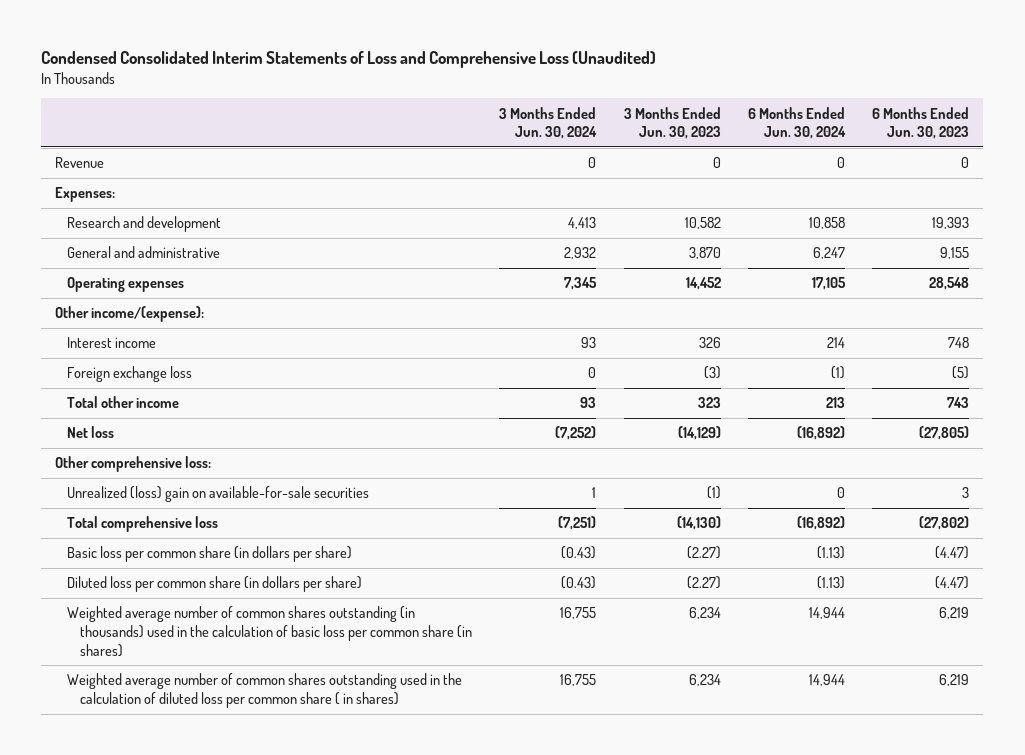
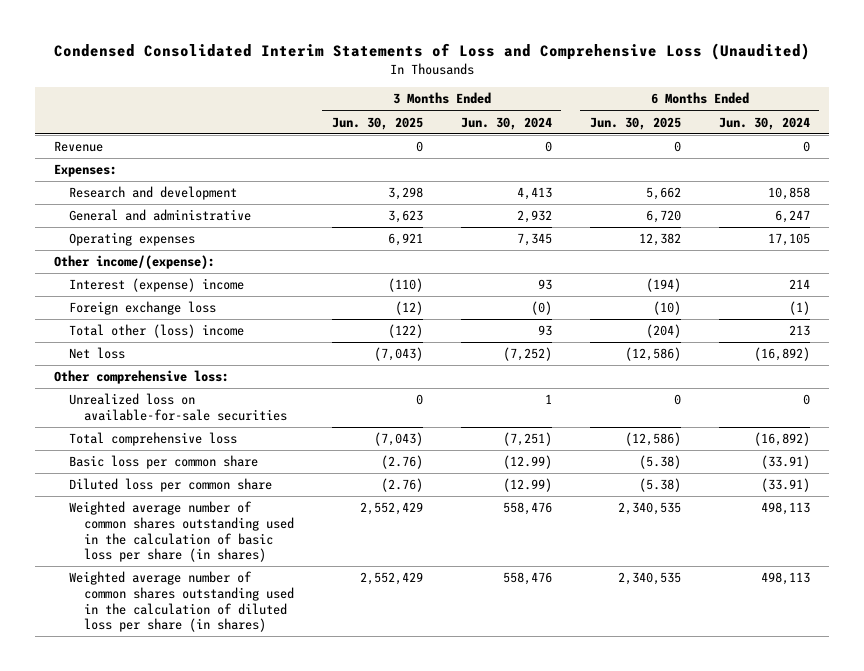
- | 3 Months Ended Jun. 30, 2024 | 3 Months Ended Jun. 30, 2023 | 6 Months Ended Jun. 30, 2024 | 6 Months Ended Jun. 30, 2023
+ | 3 Months Ended Jun. 30, 2025 | 3 Months Ended Jun. 30, 2024 | 6 Months Ended Jun. 30, 2025 | 6 Months Ended Jun. 30, 2024
- Interest income | 93 | 326 | 214 | 748
- Foreign exchange loss | 0 | (3) | (1) | (5)
- Total other income | 93 | 323 | 213 | 743
+ Interest (expense) income | (110) | 93 | (194) | 214
+ Foreign exchange loss | (12) | (0) | (10) | (1)
+ Total other (loss) income | (122) | 93 | (204) | 213
- Unrealized (loss) gain on available-for-sale securities | 1 | (1) | 0 | 3
+ Unrealized loss on available-for-sale securities | 0 | 1 | 0 | 0
- Basic loss per common share (in dollars per share) | (0.43) | (2.27) | (1.13) | (4.47)
- Diluted loss per common share (in dollars per share) | (0.43) | (2.27) | (1.13) | (4.47)
- Weighted average number of common shares outstanding (in thousands) used in the calculation of basic loss per common share (in shares) | 16,755 | 6,234 | 14,944 | 6,219
- Weighted average number of common shares outstanding used in the calculation of diluted loss per common share ( in shares) | 16,755 | 6,234 | 14,944 | 6,219
+ Basic loss per common share | (2.76) | (12.99) | (5.38) | (33.91)
+ Diluted loss per common share | (2.76) | (12.99) | (5.38) | (33.91)
+ Weighted average number of common shares outstanding used in the calculation of basic loss per share (in shares) | 2,552,429 | 558,476 | 2,340,535 | 498,113
+ Weighted average number of common shares outstanding used in the calculation of diluted loss per share (in shares) | 2,552,429 | 558,476 | 2,340,535 | 498,113

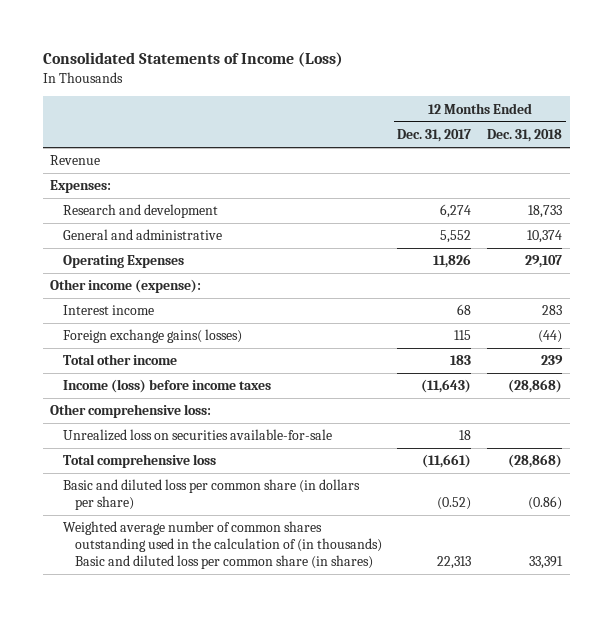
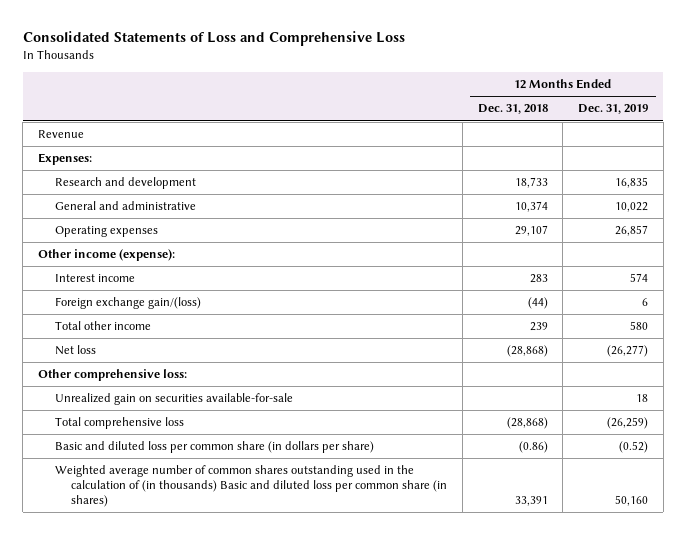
- Consolidated Statements of Income (Loss)
+ Consolidated Statements of Loss and Comprehensive Loss
- | 12 Months Ended Dec. 31, 2017 | 12 Months Ended Dec. 31, 2018
+ | 12 Months Ended Dec. 31, 2018 | 12 Months Ended Dec. 31, 2019
- Operating Expenses | 11,826 | 29,107
+ Operating expenses | 29,107 | 26,857
- Foreign exchange gains( losses) | 115 | (44)
+ Foreign exchange gain/(loss) | (44) | 6
- Income (loss) before income taxes | (11,643) | (28,868)
+ Net loss | (28,868) | (26,277)
- Unrealized loss on securities available-for-sale | 18 |
+ Unrealized gain on securities available-for-sale | | 18

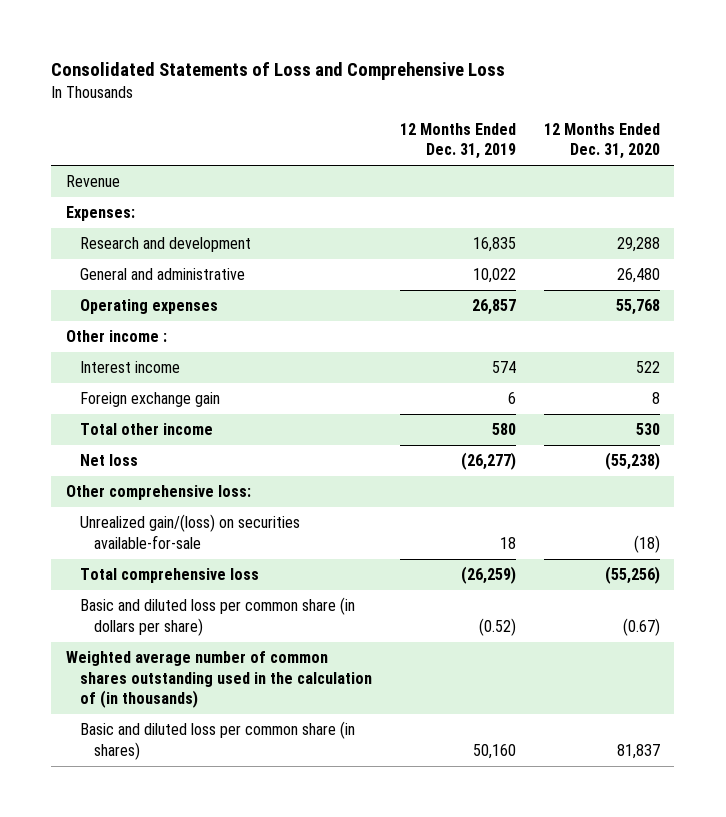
- | 12 Months Ended Dec. 31, 2018 | 12 Months Ended Dec. 31, 2019
+ | 12 Months Ended Dec. 31, 2019 | 12 Months Ended Dec. 31, 2020
- Other income (expense):
+ Other income :
- Foreign exchange gain/(loss) | (44) | 6
+ Foreign exchange gain | 6 | 8
- Unrealized gain on securities available-for-sale | | 18
+ Unrealized gain/(loss) on securities available-for-sale | 18 | (18)
- Weighted average number of common shares outstanding used in the calculation of (in thousands) Basic and diluted loss per common share (in shares) | 33,391 | 50,160
+ Weighted average number of common shares outstanding used in the calculation of (in thousands)
+ Basic and diluted loss per common share (in shares) | 50,160 | 81,837

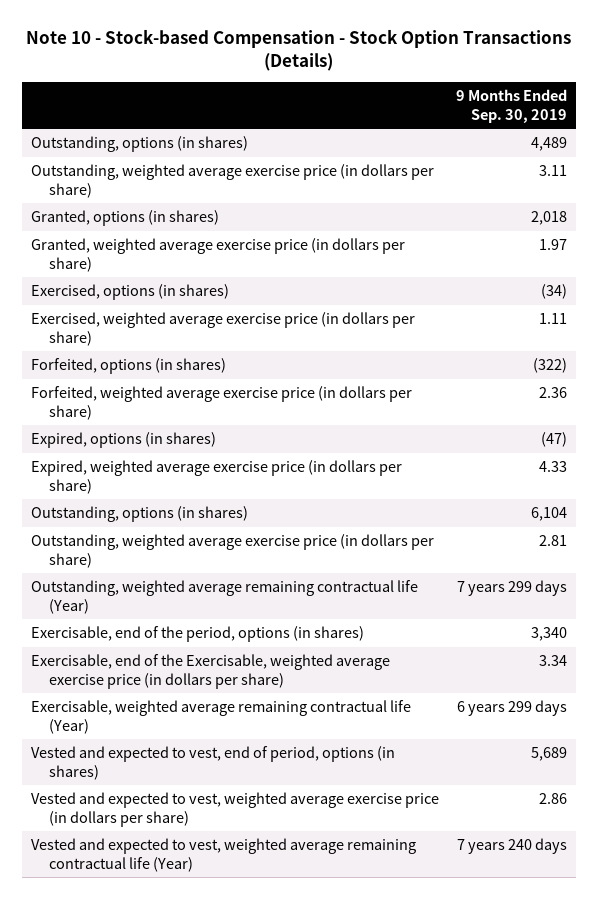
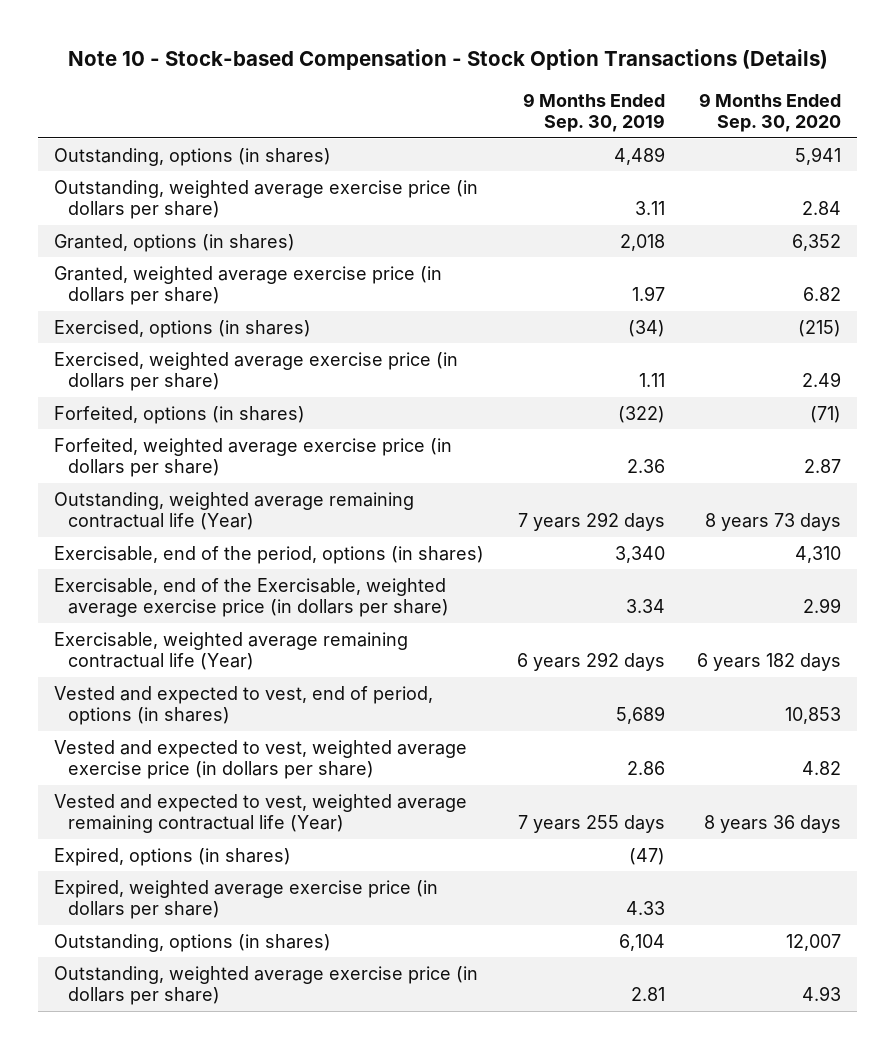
- | 9 Months Ended Sep. 30, 2019
+ | 9 Months Ended Sep. 30, 2019 | 9 Months Ended Sep. 30, 2020
- Outstanding, weighted average remaining contractual life (Year) | 7 years 299 days
+ Outstanding, weighted average remaining contractual life (Year) | 7 years 292 days | 8 years 73 days
- Exercisable, weighted average remaining contractual life (Year) | 6 years 299 days
+ Exercisable, weighted average remaining contractual life (Year) | 6 years 292 days | 6 years 182 days
- Vested and expected to vest, weighted average remaining contractual life (Year) | 7 years 240 days
+ Vested and expected to vest, weighted average remaining contractual life (Year) | 7 years 255 days | 8 years 36 days
moved down: Expired, options (in shares) | (47) |
moved down: Expired, weighted average exercise price (in dollars per share) | 4.33 |
moved down: Outstanding, options (in shares) | 6,104 | 12,007
moved down: Outstanding, weighted average exercise price (in dollars per share) | 2.81 | 4.93

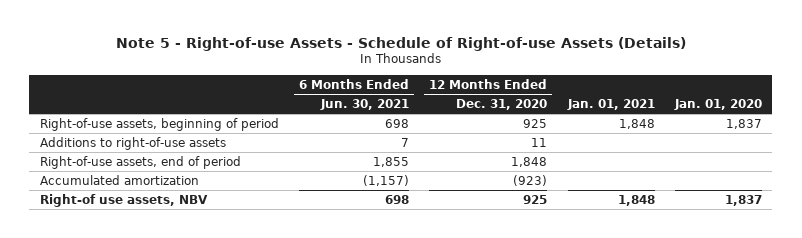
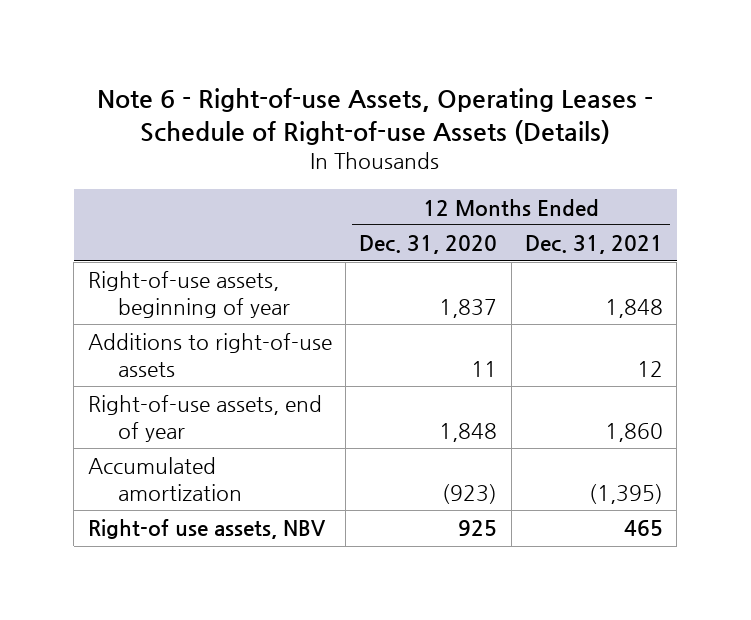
- Note 5 - Right-of-use Assets - Schedule of Right-of-use Assets (Details)
+ Note 6 - Right-of-use Assets, Operating Leases - Schedule of Right-of-use Assets (Details)
- | 6 Months Ended Jun. 30, 2021 | 12 Months Ended Dec. 31, 2020 | Jan. 01, 2021 | Jan. 01, 2020
+ | 12 Months Ended Dec. 31, 2020 | 12 Months Ended Dec. 31, 2021
- Right-of-use assets, beginning of period | 698 | 925 | 1,848 | 1,837
+ Right-of-use assets, beginning of year | 1,837 | 1,848
- Right-of-use assets, end of period | 1,855 | 1,848 | |
+ Right-of-use assets, end of year | 1,848 | 1,860

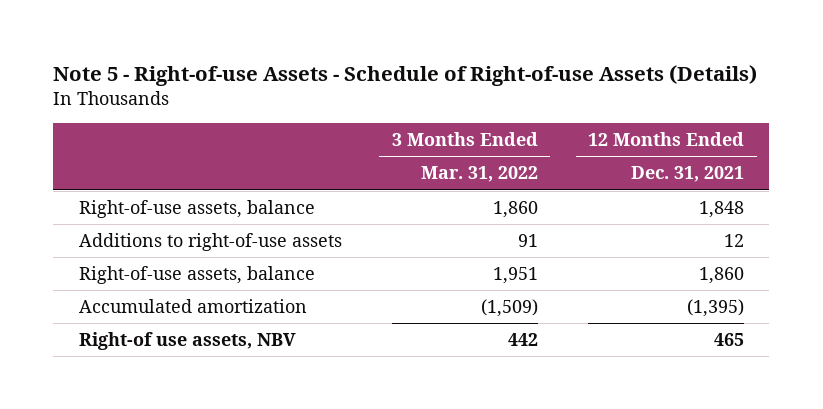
- Note 6 - Right-of-use Assets, Operating Leases - Schedule of Right-of-use Assets (Details)
+ Note 5 - Right-of-use Assets - Schedule of Right-of-use Assets (Details)
- | 12 Months Ended Dec. 31, 2020 | 12 Months Ended Dec. 31, 2021
+ | 3 Months Ended Mar. 31, 2022 | 12 Months Ended Dec. 31, 2021
- Right-of-use assets, beginning of year | 1,837 | 1,848
+ Right-of-use assets, balance | 1,860 | 1,848
- Right-of-use assets, end of year | 1,848 | 1,860
+ Right-of-use assets, balance | 1,951 | 1,860

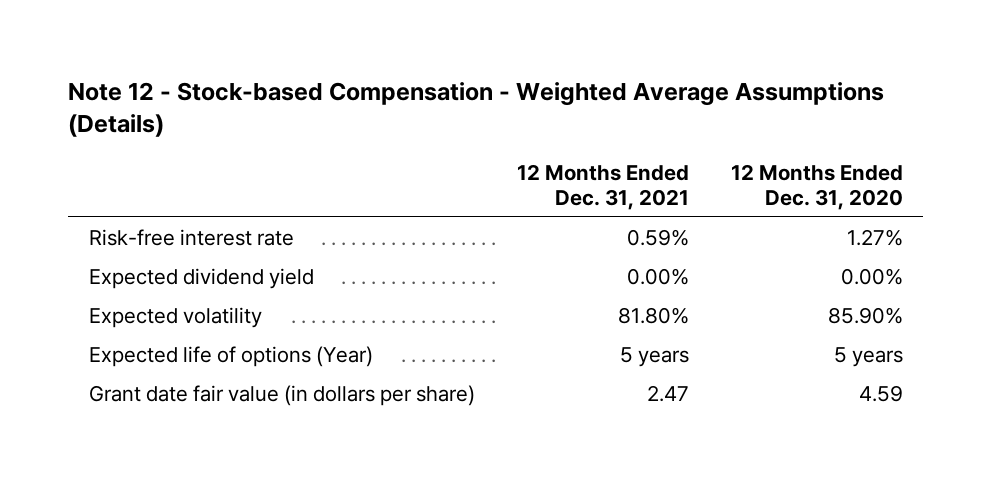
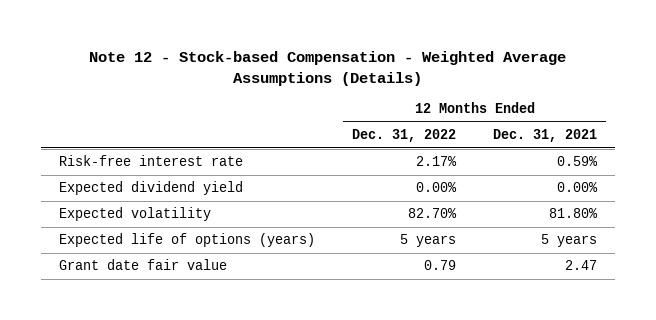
- | 12 Months Ended Dec. 31, 2021 | 12 Months Ended Dec. 31, 2020
+ | 12 Months Ended Dec. 31, 2022 | 12 Months Ended Dec. 31, 2021
- Expected life of options (Year) | 5 years | 5 years
- Grant date fair value (in dollars per share) | 2.47 | 4.59
+ Expected life of options (years) | 5 years | 5 years
+ Grant date fair value | 0.79 | 2.47

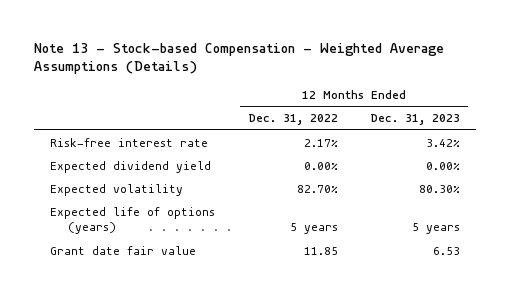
- Note 12 - Stock-based Compensation - Weighted Average Assumptions (Details)
+ Note 13 - Stock-based Compensation - Weighted Average Assumptions (Details)
- | 12 Months Ended Dec. 31, 2022 | 12 Months Ended Dec. 31, 2021
+ | 12 Months Ended Dec. 31, 2022 | 12 Months Ended Dec. 31, 2023
- Grant date fair value | 0.79 | 2.47
+ Grant date fair value | 11.85 | 6.53

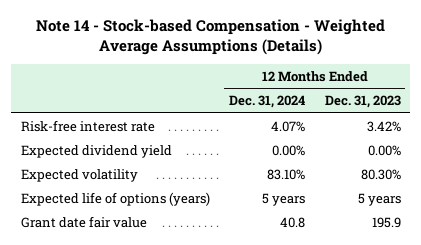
- Note 13 - Stock-based Compensation - Weighted Average Assumptions (Details)
+ Note 14 - Stock-based Compensation - Weighted Average Assumptions (Details)
- | 12 Months Ended Dec. 31, 2022 | 12 Months Ended Dec. 31, 2023
+ | 12 Months Ended Dec. 31, 2024 | 12 Months Ended Dec. 31, 2023
- Grant date fair value | 11.85 | 6.53
+ Grant date fair value | 40.8 | 195.9

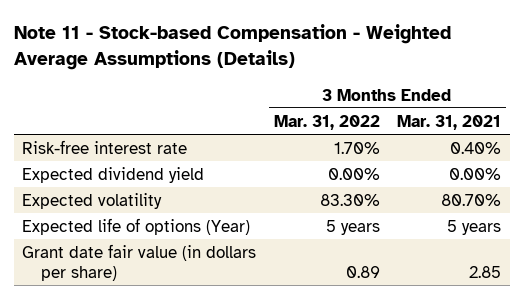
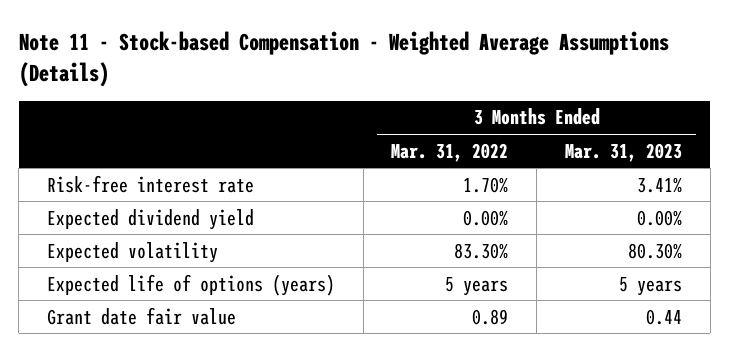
- | 3 Months Ended Mar. 31, 2022 | 3 Months Ended Mar. 31, 2021
+ | 3 Months Ended Mar. 31, 2022 | 3 Months Ended Mar. 31, 2023
- Expected life of options (Year) | 5 years | 5 years
- Grant date fair value (in dollars per share) | 0.89 | 2.85
+ Expected life of options (years) | 5 years | 5 years
+ Grant date fair value | 0.89 | 0.44

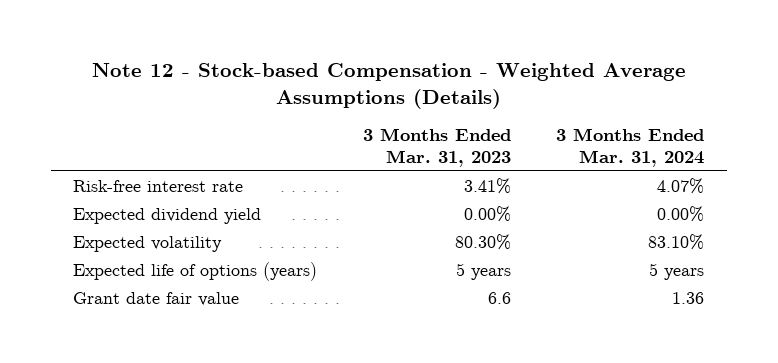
- Note 11 - Stock-based Compensation - Weighted Average Assumptions (Details)
+ Note 12 - Stock-based Compensation - Weighted Average Assumptions (Details)
- | 3 Months Ended Mar. 31, 2022 | 3 Months Ended Mar. 31, 2023
+ | 3 Months Ended Mar. 31, 2023 | 3 Months Ended Mar. 31, 2024
- Grant date fair value | 0.89 | 0.44
+ Grant date fair value | 6.6 | 1.36

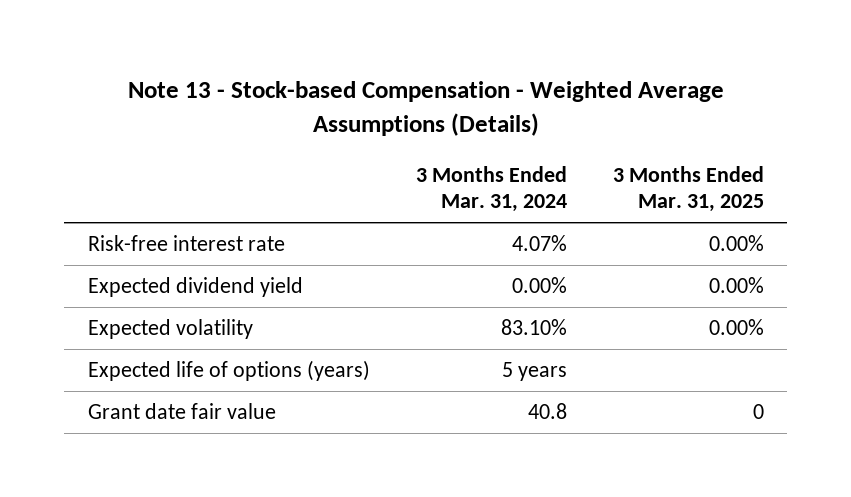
- Note 12 - Stock-based Compensation - Weighted Average Assumptions (Details)
+ Note 13 - Stock-based Compensation - Weighted Average Assumptions (Details)
- | 3 Months Ended Mar. 31, 2023 | 3 Months Ended Mar. 31, 2024
+ | 3 Months Ended Mar. 31, 2024 | 3 Months Ended Mar. 31, 2025
- Grant date fair value | 6.6 | 1.36
+ Grant date fair value | 40.8 | 0

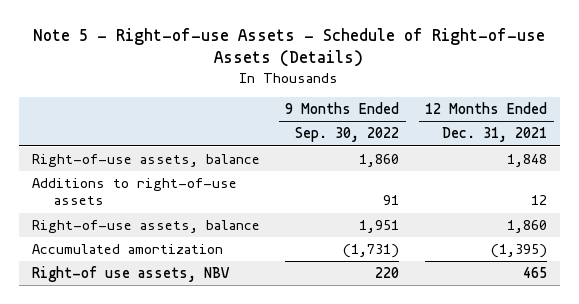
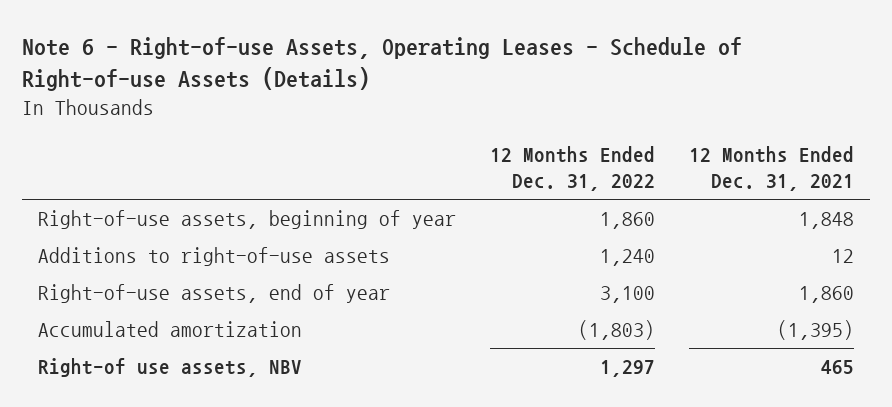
- Note 5 - Right-of-use Assets - Schedule of Right-of-use Assets (Details)
+ Note 6 - Right-of-use Assets, Operating Leases - Schedule of Right-of-use Assets (Details)
- | 9 Months Ended Sep. 30, 2022 | 12 Months Ended Dec. 31, 2021
+ | 12 Months Ended Dec. 31, 2022 | 12 Months Ended Dec. 31, 2021
- Right-of-use assets, balance | 1,860 | 1,848
+ Right-of-use assets, beginning of year | 1,860 | 1,848
- Right-of-use assets, balance | 1,951 | 1,860
+ Right-of-use assets, end of year | 3,100 | 1,860

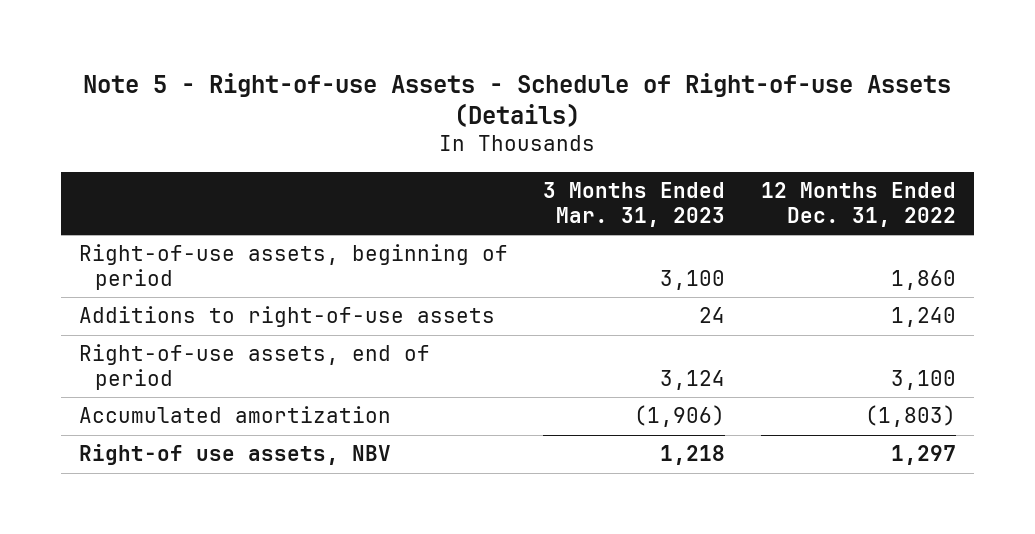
- Note 6 - Right-of-use Assets, Operating Leases - Schedule of Right-of-use Assets (Details)
+ Note 5 - Right-of-use Assets - Schedule of Right-of-use Assets (Details)
- | 12 Months Ended Dec. 31, 2022 | 12 Months Ended Dec. 31, 2021
+ | 3 Months Ended Mar. 31, 2023 | 12 Months Ended Dec. 31, 2022
- Right-of-use assets, beginning of year | 1,860 | 1,848
+ Right-of-use assets, beginning of period | 3,100 | 1,860
- Right-of-use assets, end of year | 3,100 | 1,860
+ Right-of-use assets, end of period | 3,124 | 3,100

